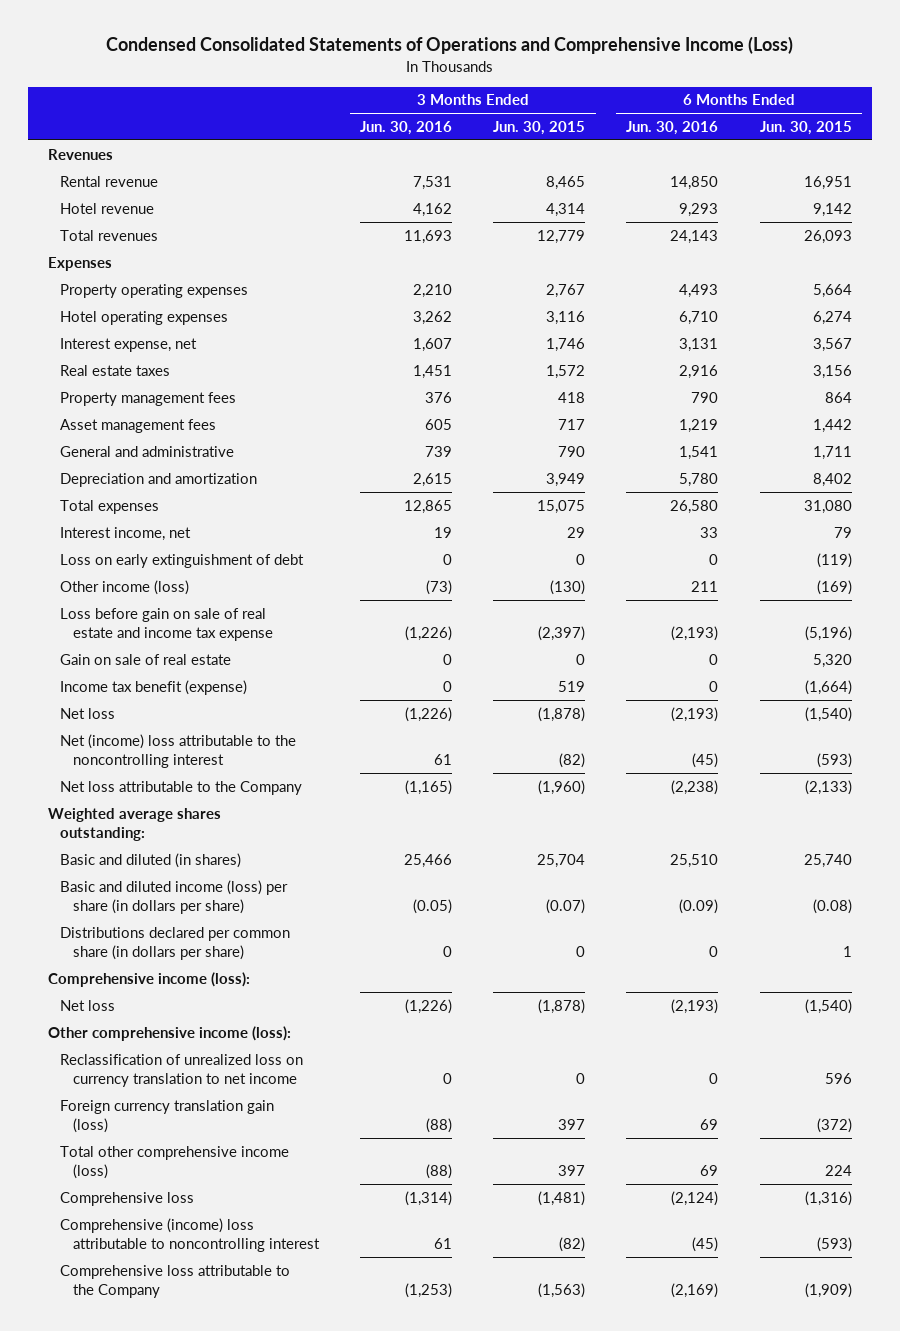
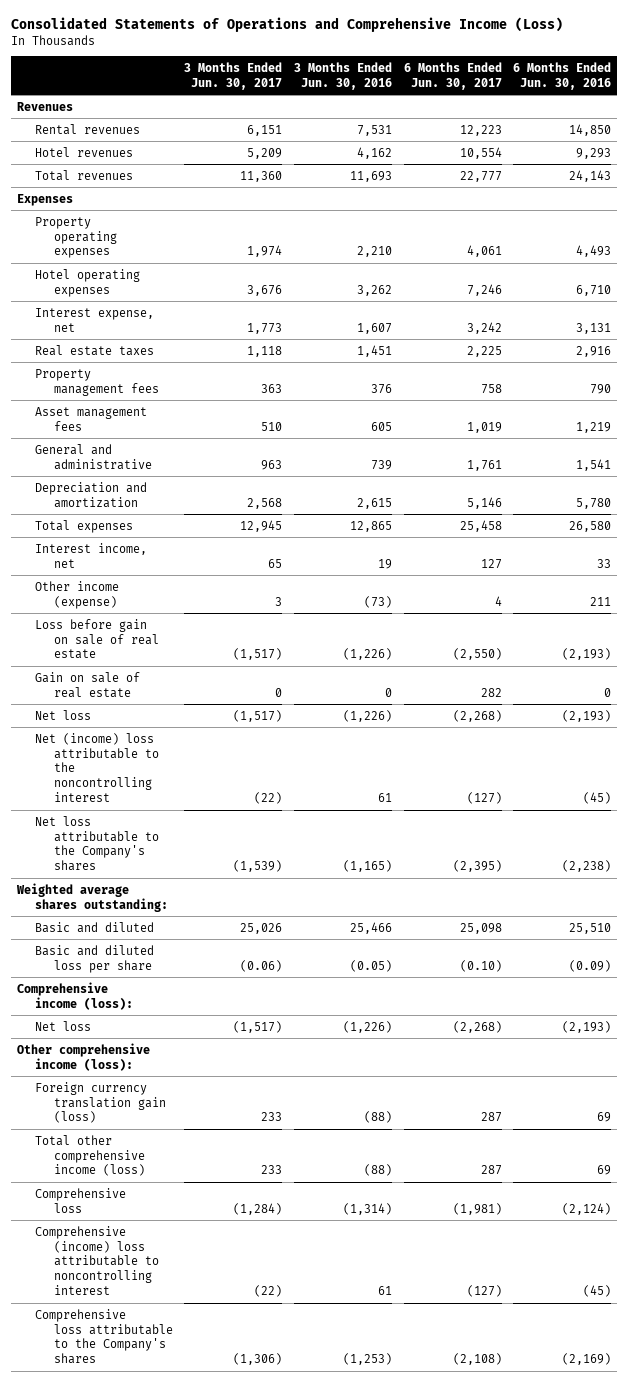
- Condensed Consolidated Statements of Operations and Comprehensive Income (Loss)
+ Consolidated Statements of Operations and Comprehensive Income (Loss)
- | 3 Months Ended Jun. 30, 2016 | 3 Months Ended Jun. 30, 2015 | 6 Months Ended Jun. 30, 2016 | 6 Months Ended Jun. 30, 2015
+ | 3 Months Ended Jun. 30, 2017 | 3 Months Ended Jun. 30, 2016 | 6 Months Ended Jun. 30, 2017 | 6 Months Ended Jun. 30, 2016
- Rental revenue | 7,531 | 8,465 | 14,850 | 16,951
- Hotel revenue | 4,162 | 4,314 | 9,293 | 9,142
+ Rental revenues | 6,151 | 7,531 | 12,223 | 14,850
+ Hotel revenues | 5,209 | 4,162 | 10,554 | 9,293
- Loss on early extinguishment of debt | 0 | 0 | 0 | (119)
- Other income (loss) | (73) | (130) | 211 | (169)
- Loss before gain on sale of real estate and income tax expense | (1,226) | (2,397) | (2,193) | (5,196)
+ Other income (expense) | 3 | (73) | 4 | 211
+ Loss before gain on sale of real estate | (1,517) | (1,226) | (2,550) | (2,193)
- Income tax benefit (expense) | 0 | 519 | 0 | (1,664)
- Net loss attributable to the Company | (1,165) | (1,960) | (2,238) | (2,133)
+ Net loss attributable to the Company's shares | (1,539) | (1,165) | (2,395) | (2,238)
- Basic and diluted (in shares) | 25,466 | 25,704 | 25,510 | 25,740
- Basic and diluted income (loss) per share (in dollars per share) | (0.05) | (0.07) | (0.09) | (0.08)
- Distributions declared per common share (in dollars per share) | 0 | 0 | 0 | 1
+ Basic and diluted | 25,026 | 25,466 | 25,098 | 25,510
+ Basic and diluted loss per share | (0.06) | (0.05) | (0.10) | (0.09)
- Reclassification of unrealized loss on currency translation to net income | 0 | 0 | 0 | 596
- Comprehensive loss attributable to the Company | (1,253) | (1,563) | (2,169) | (1,909)
+ Comprehensive loss attributable to the Company's shares | (1,306) | (1,253) | (2,108) | (2,169)

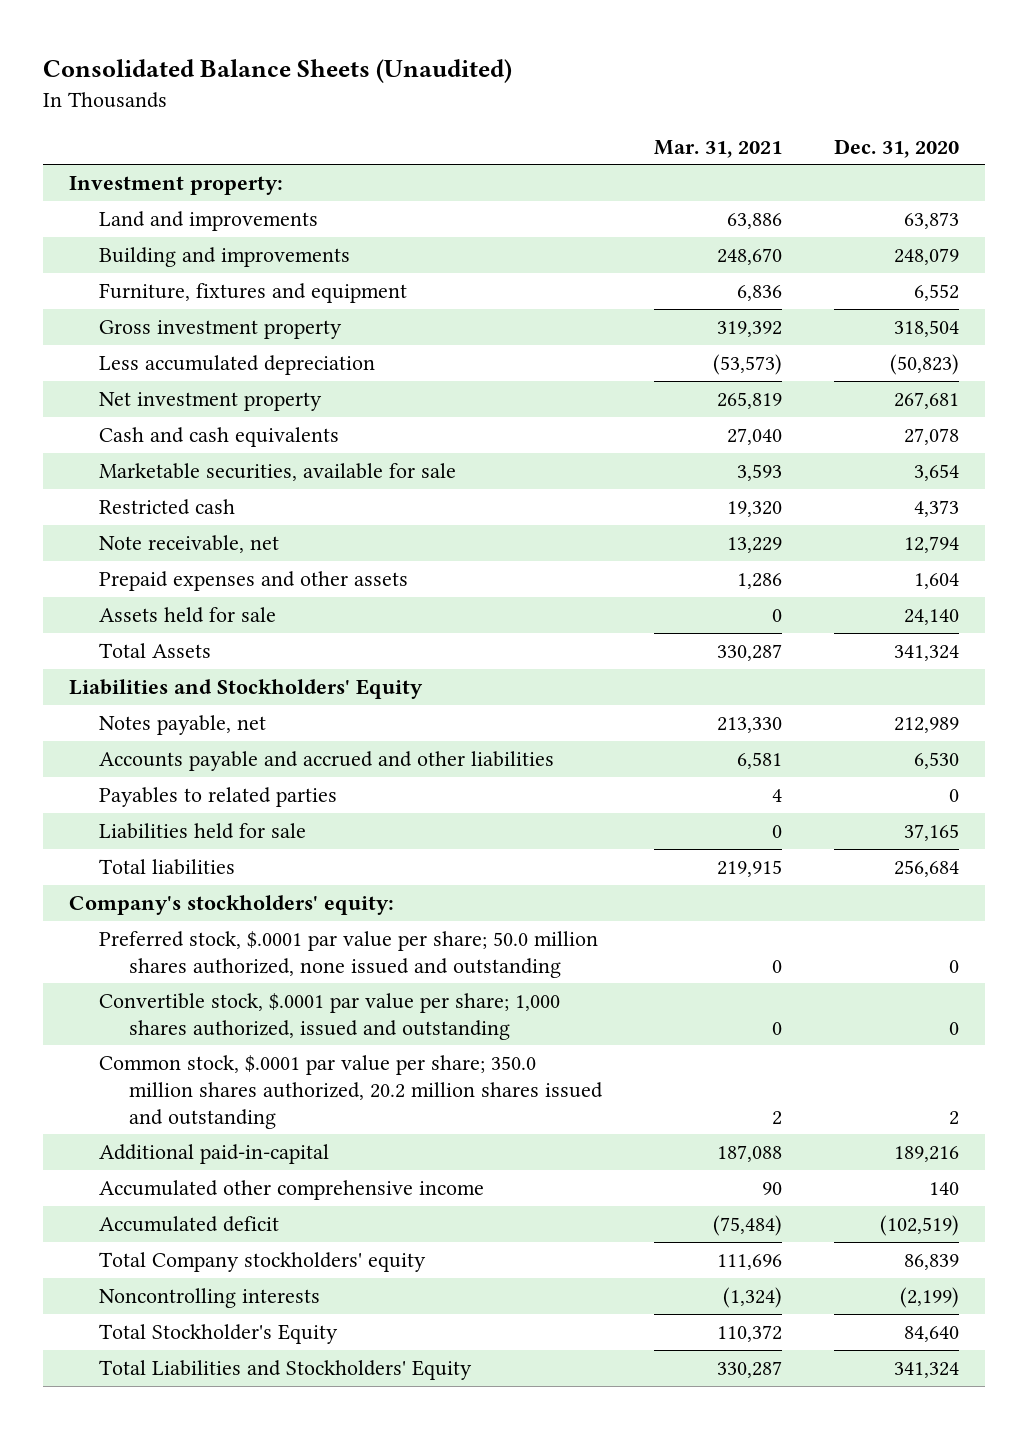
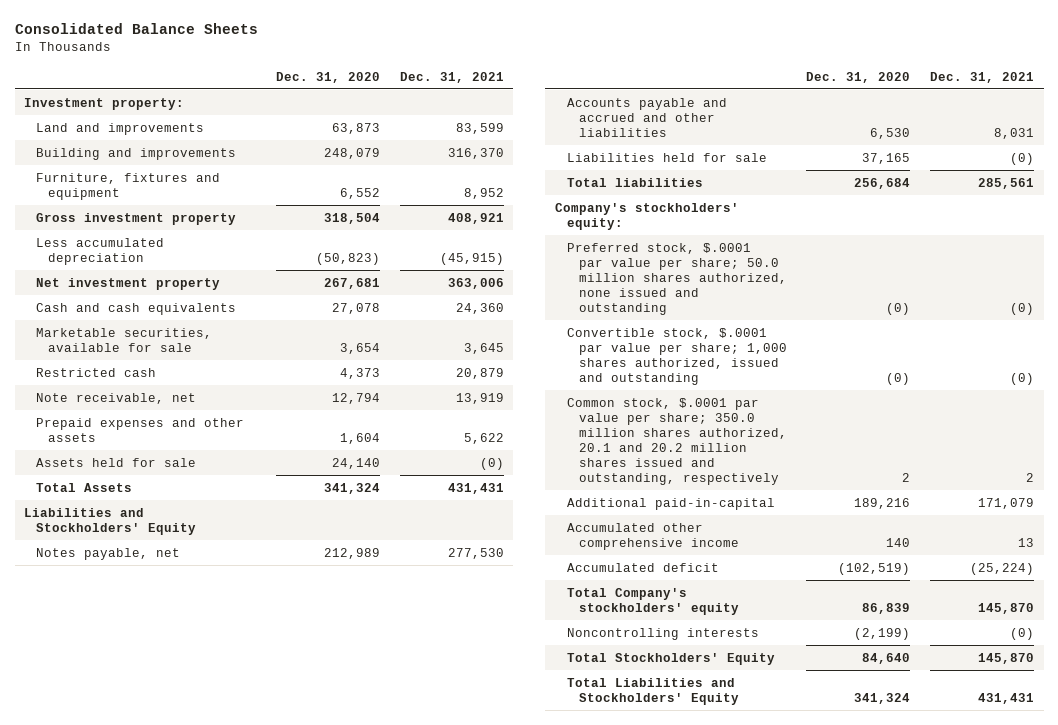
- Consolidated Balance Sheets (Unaudited)
+ Consolidated Balance Sheets
- | Mar. 31, 2021 | Dec. 31, 2020
+ | Dec. 31, 2020 | Dec. 31, 2021
- Payables to related parties | 4 | 0
- Preferred stock, $.0001 par value per share; 50.0 million shares authorized, none issued and outstanding | 0 | 0
- Convertible stock, $.0001 par value per share; 1,000 shares authorized, issued and outstanding | 0 | 0
- Common stock, $.0001 par value per share; 350.0 million shares authorized, 20.2 million shares issued and outstanding | 2 | 2
+ Preferred stock, $.0001 par value per share; 50.0 million shares authorized, none issued and outstanding | (0) | (0)
+ Convertible stock, $.0001 par value per share; 1,000 shares authorized, issued and outstanding | (0) | (0)
+ Common stock, $.0001 par value per share; 350.0 million shares authorized, 20.1 and 20.2 million shares issued and outstanding, respectively | 2 | 2
- Total Company stockholders' equity | 111,696 | 86,839
+ Total Company's stockholders' equity | 86,839 | 145,870
- Total Stockholder's Equity | 110,372 | 84,640
+ Total Stockholders' Equity | 84,640 | 145,870

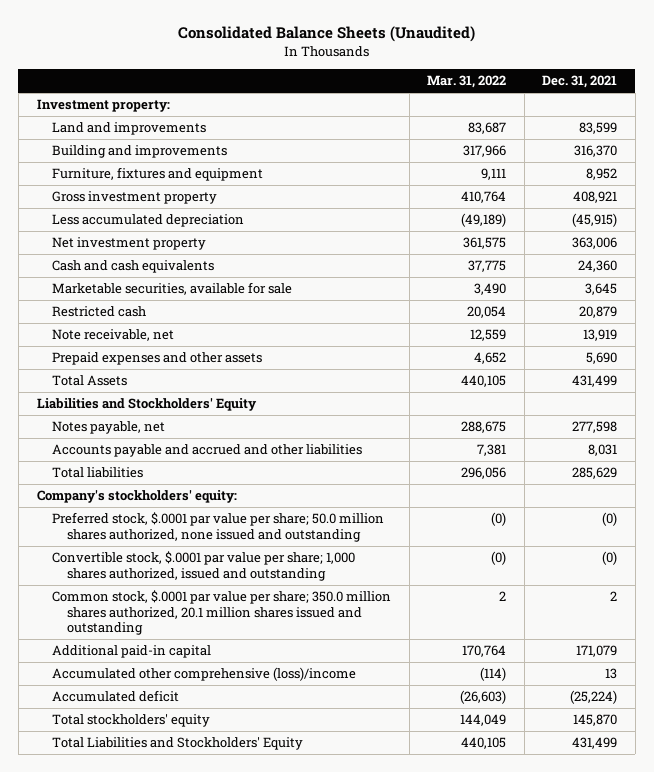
- Consolidated Balance Sheets
+ Consolidated Balance Sheets (Unaudited)
- | Dec. 31, 2020 | Dec. 31, 2021
+ | Mar. 31, 2022 | Dec. 31, 2021
- Prepaid expenses and other assets | 1,604 | 5,622
- Assets held for sale | 24,140 | (0)
- Total Assets | 341,324 | 431,431
+ Prepaid expenses and other assets | 4,652 | 5,690
+ Total Assets | 440,105 | 431,499
- Notes payable, net | 212,989 | 277,530
+ Notes payable, net | 288,675 | 277,598
- Liabilities held for sale | 37,165 | (0)
- Total liabilities | 256,684 | 285,561
+ Total liabilities | 296,056 | 285,629
- Common stock, $.0001 par value per share; 350.0 million shares authorized, 20.1 and 20.2 million shares issued and outstanding, respectively | 2 | 2
- Additional paid-in-capital | 189,216 | 171,079
- Accumulated other comprehensive income | 140 | 13
+ Common stock, $.0001 par value per share; 350.0 million shares authorized, 20.1 million shares issued and outstanding | 2 | 2
+ Additional paid-in capital | 170,764 | 171,079
+ Accumulated other comprehensive (loss)/income | (114) | 13
- Total Company's stockholders' equity | 86,839 | 145,870
- Noncontrolling interests | (2,199) | (0)
- Total Stockholders' Equity | 84,640 | 145,870
- Total Liabilities and Stockholders' Equity | 341,324 | 431,431
+ Total stockholders' equity | 144,049 | 145,870
+ Total Liabilities and Stockholders' Equity | 440,105 | 431,499

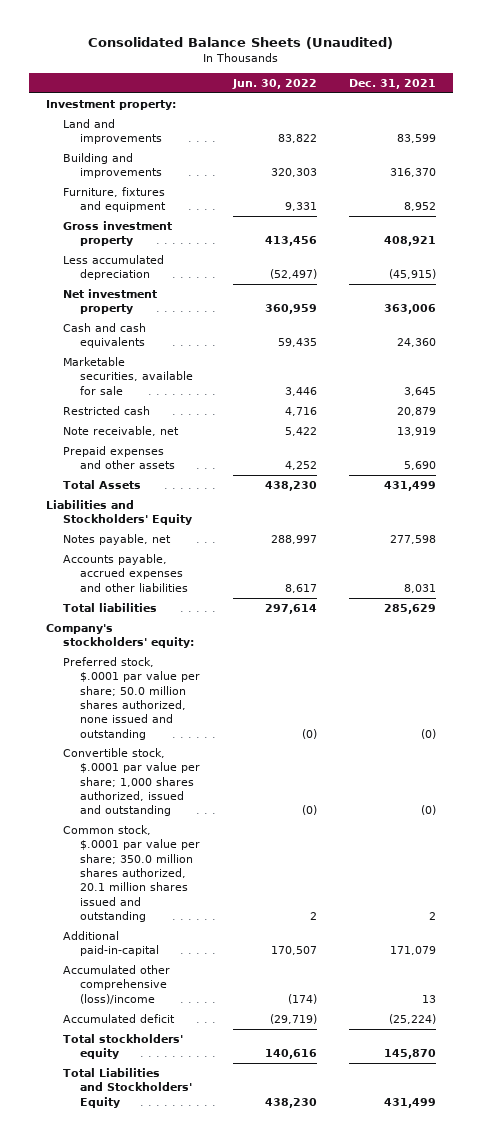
- | Mar. 31, 2022 | Dec. 31, 2021
+ | Jun. 30, 2022 | Dec. 31, 2021
- Accounts payable and accrued and other liabilities | 7,381 | 8,031
+ Accounts payable, accrued expenses and other liabilities | 8,617 | 8,031
- Additional paid-in capital | 170,764 | 171,079
+ Additional paid-in-capital | 170,507 | 171,079

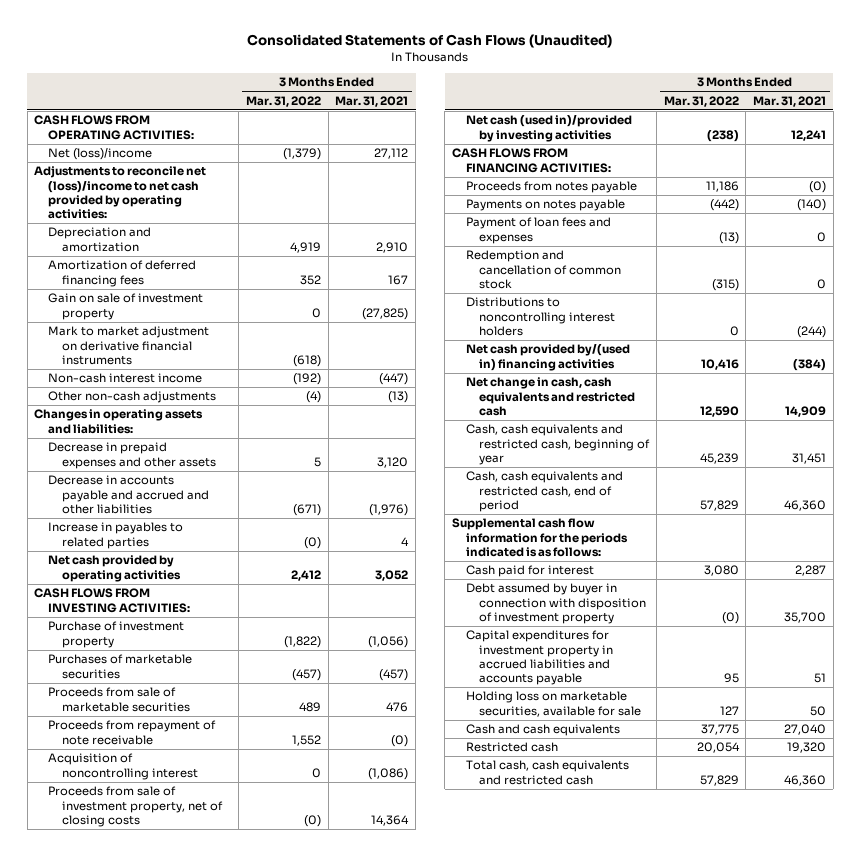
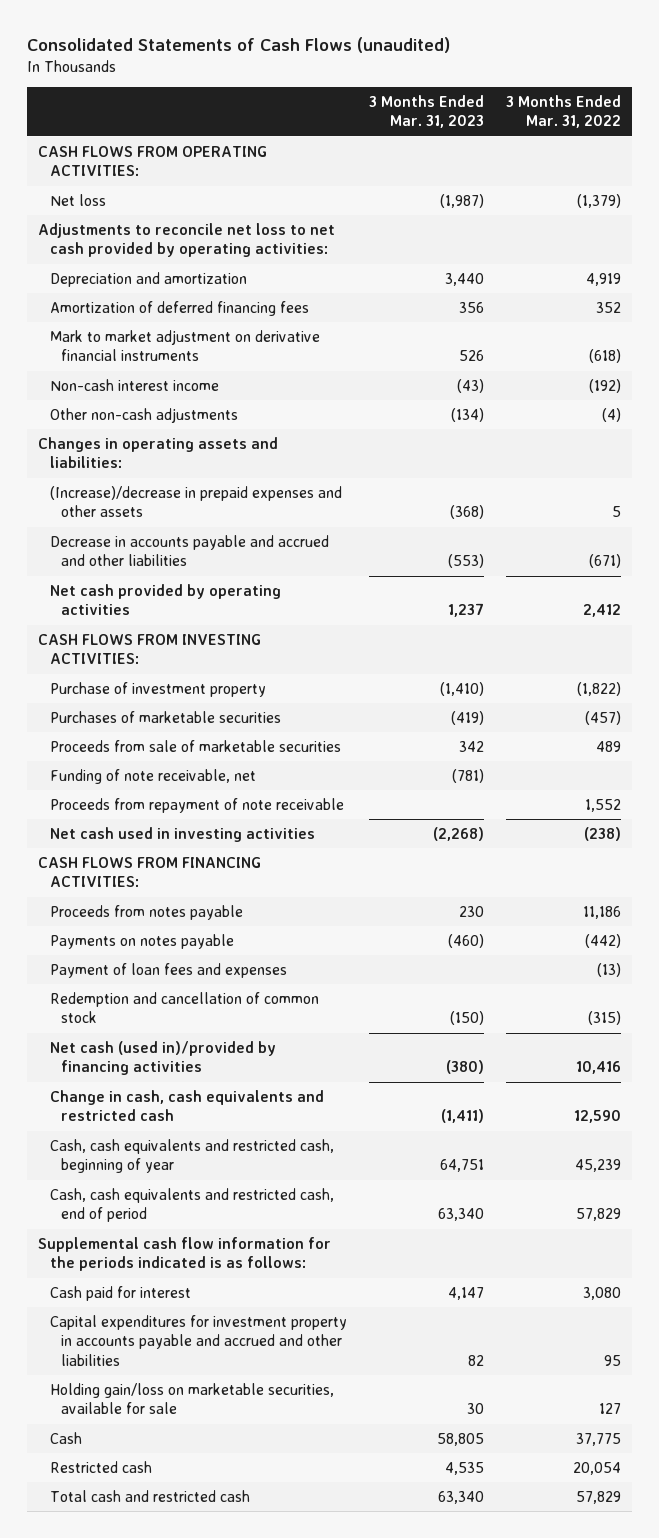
- Consolidated Statements of Cash Flows (Unaudited)
+ Consolidated Statements of Cash Flows (unaudited)
- | 3 Months Ended Mar. 31, 2022 | 3 Months Ended Mar. 31, 2021
+ | 3 Months Ended Mar. 31, 2023 | 3 Months Ended Mar. 31, 2022
- Net (loss)/income | (1,379) | 27,112
- Adjustments to reconcile net (loss)/income to net cash provided by operating activities:
+ Net loss | (1,987) | (1,379)
+ Adjustments to reconcile net loss to net cash provided by operating activities:
- Gain on sale of investment property | 0 | (27,825)
- Decrease in prepaid expenses and other assets | 5 | 3,120
+ (Increase)/decrease in prepaid expenses and other assets | (368) | 5
- Increase in payables to related parties | (0) | 4
+ Funding of note receivable, net | (781) |
- Acquisition of noncontrolling interest | 0 | (1,086)
- Proceeds from sale of investment property, net of closing costs | (0) | 14,364
- Net cash (used in)/provided by investing activities | (238) | 12,241
+ Net cash used in investing activities | (2,268) | (238)
- Distributions to noncontrolling interest holders | 0 | (244)
- Net cash provided by/(used in) financing activities | 10,416 | (384)
- Net change in cash, cash equivalents and restricted cash | 12,590 | 14,909
+ Net cash (used in)/provided by financing activities | (380) | 10,416
+ Change in cash, cash equivalents and restricted cash | (1,411) | 12,590
- Debt assumed by buyer in connection with disposition of investment property | (0) | 35,700
- Capital expenditures for investment property in accrued liabilities and accounts payable | 95 | 51
- Holding loss on marketable securities, available for sale | 127 | 50
- Cash and cash equivalents | 37,775 | 27,040
+ Capital expenditures for investment property in accounts payable and accrued and other liabilities | 82 | 95
+ Holding gain/loss on marketable securities, available for sale | 30 | 127
+ Cash | 58,805 | 37,775
- Total cash, cash equivalents and restricted cash | 57,829 | 46,360
+ Total cash and restricted cash | 63,340 | 57,829

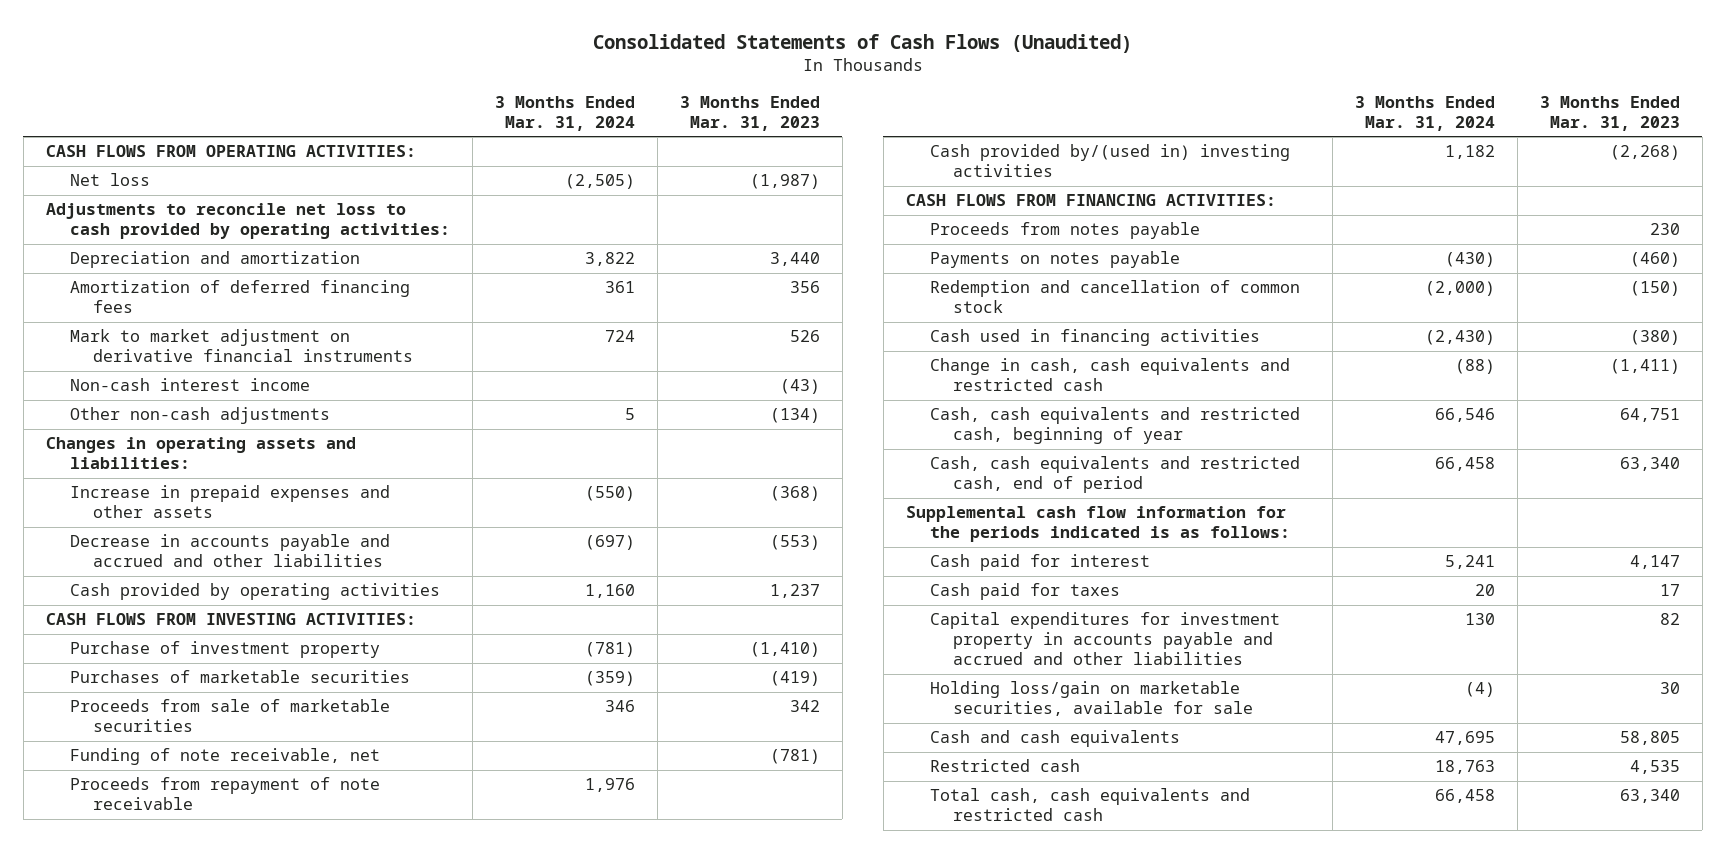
- Consolidated Statements of Cash Flows (unaudited)
+ Consolidated Statements of Cash Flows (Unaudited)
- | 3 Months Ended Mar. 31, 2023 | 3 Months Ended Mar. 31, 2022
+ | 3 Months Ended Mar. 31, 2024 | 3 Months Ended Mar. 31, 2023
- Adjustments to reconcile net loss to net cash provided by operating activities:
+ Adjustments to reconcile net loss to cash provided by operating activities:
- (Increase)/decrease in prepaid expenses and other assets | (368) | 5
+ Increase in prepaid expenses and other assets | (550) | (368)
- Net cash provided by operating activities | 1,237 | 2,412
+ Cash provided by operating activities | 1,160 | 1,237
- Net cash used in investing activities | (2,268) | (238)
+ Cash provided by/(used in) investing activities | 1,182 | (2,268)
- Payment of loan fees and expenses | | (13)
- Net cash (used in)/provided by financing activities | (380) | 10,416
+ Cash used in financing activities | (2,430) | (380)
+ Cash paid for taxes | 20 | 17
- Holding gain/loss on marketable securities, available for sale | 30 | 127
- Cash | 58,805 | 37,775
+ Holding loss/gain on marketable securities, available for sale | (4) | 30
+ Cash and cash equivalents | 47,695 | 58,805
- Total cash and restricted cash | 63,340 | 57,829
+ Total cash, cash equivalents and restricted cash | 66,458 | 63,340

